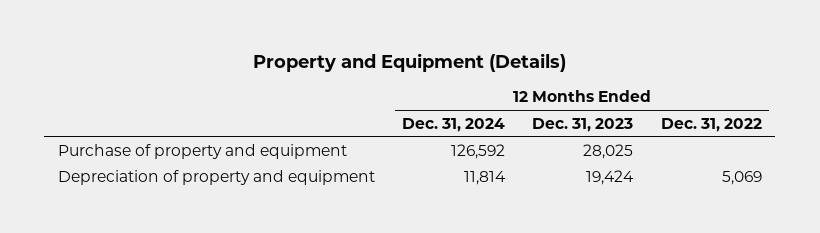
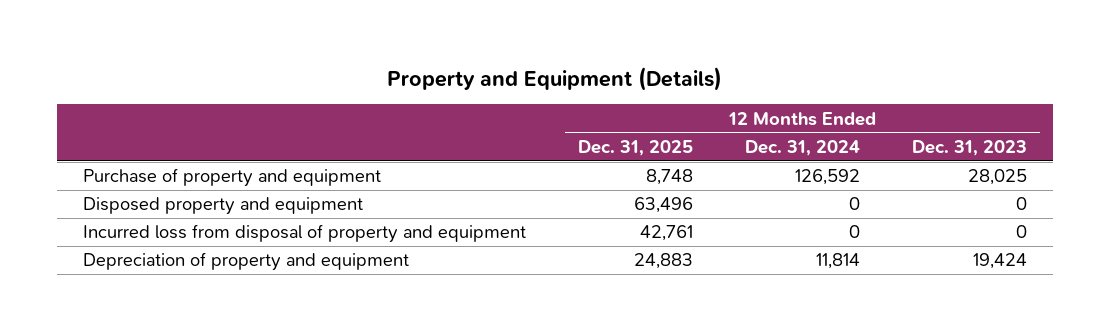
- | 12 Months Ended Dec. 31, 2024 | 12 Months Ended Dec. 31, 2023 | 12 Months Ended Dec. 31, 2022
+ | 12 Months Ended Dec. 31, 2025 | 12 Months Ended Dec. 31, 2024 | 12 Months Ended Dec. 31, 2023
+ Disposed property and equipment | 63,496 | 0 | 0
+ Incurred loss from disposal of property and equipment | 42,761 | 0 | 0

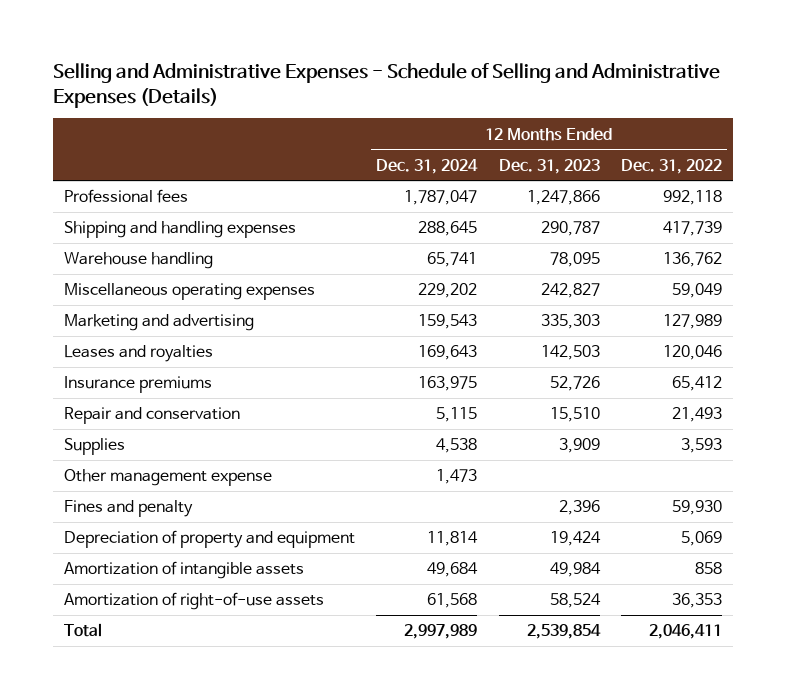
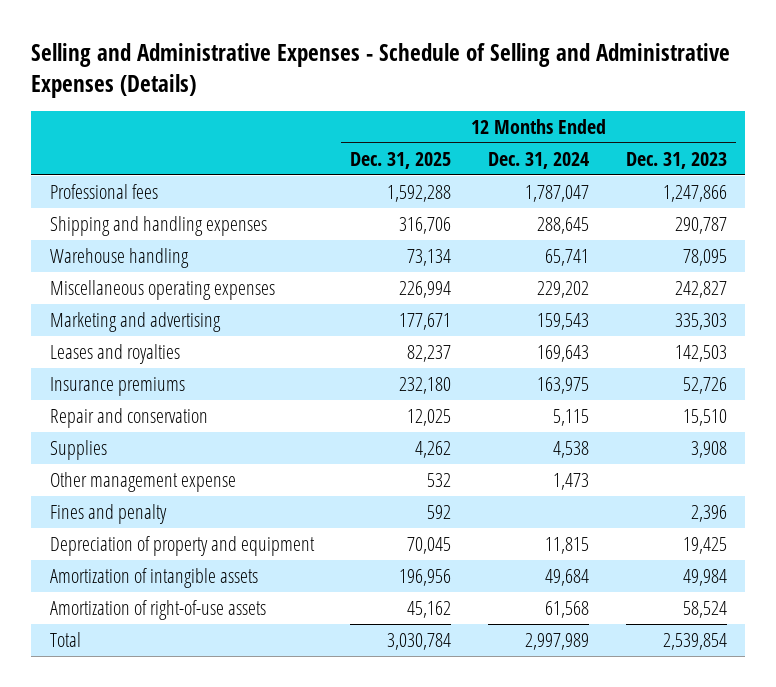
- | 12 Months Ended Dec. 31, 2024 | 12 Months Ended Dec. 31, 2023 | 12 Months Ended Dec. 31, 2022
+ | 12 Months Ended Dec. 31, 2025 | 12 Months Ended Dec. 31, 2024 | 12 Months Ended Dec. 31, 2023
- Supplies | 4,538 | 3,909 | 3,593
+ Supplies | 4,262 | 4,538 | 3,908
- Depreciation of property and equipment | 11,814 | 19,424 | 5,069
+ Depreciation of property and equipment | 70,045 | 11,815 | 19,425

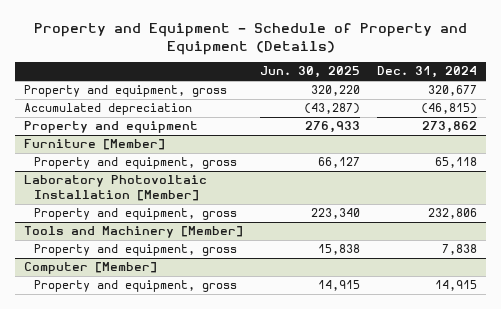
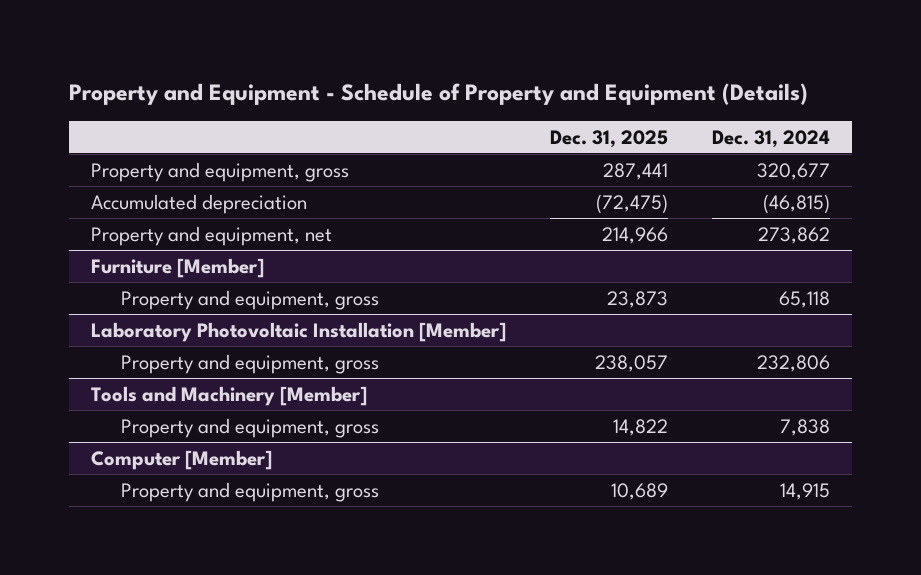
- | Jun. 30, 2025 | Dec. 31, 2024
+ | Dec. 31, 2025 | Dec. 31, 2024
- Property and equipment | 276,933 | 273,862
+ Property and equipment, net | 214,966 | 273,862

